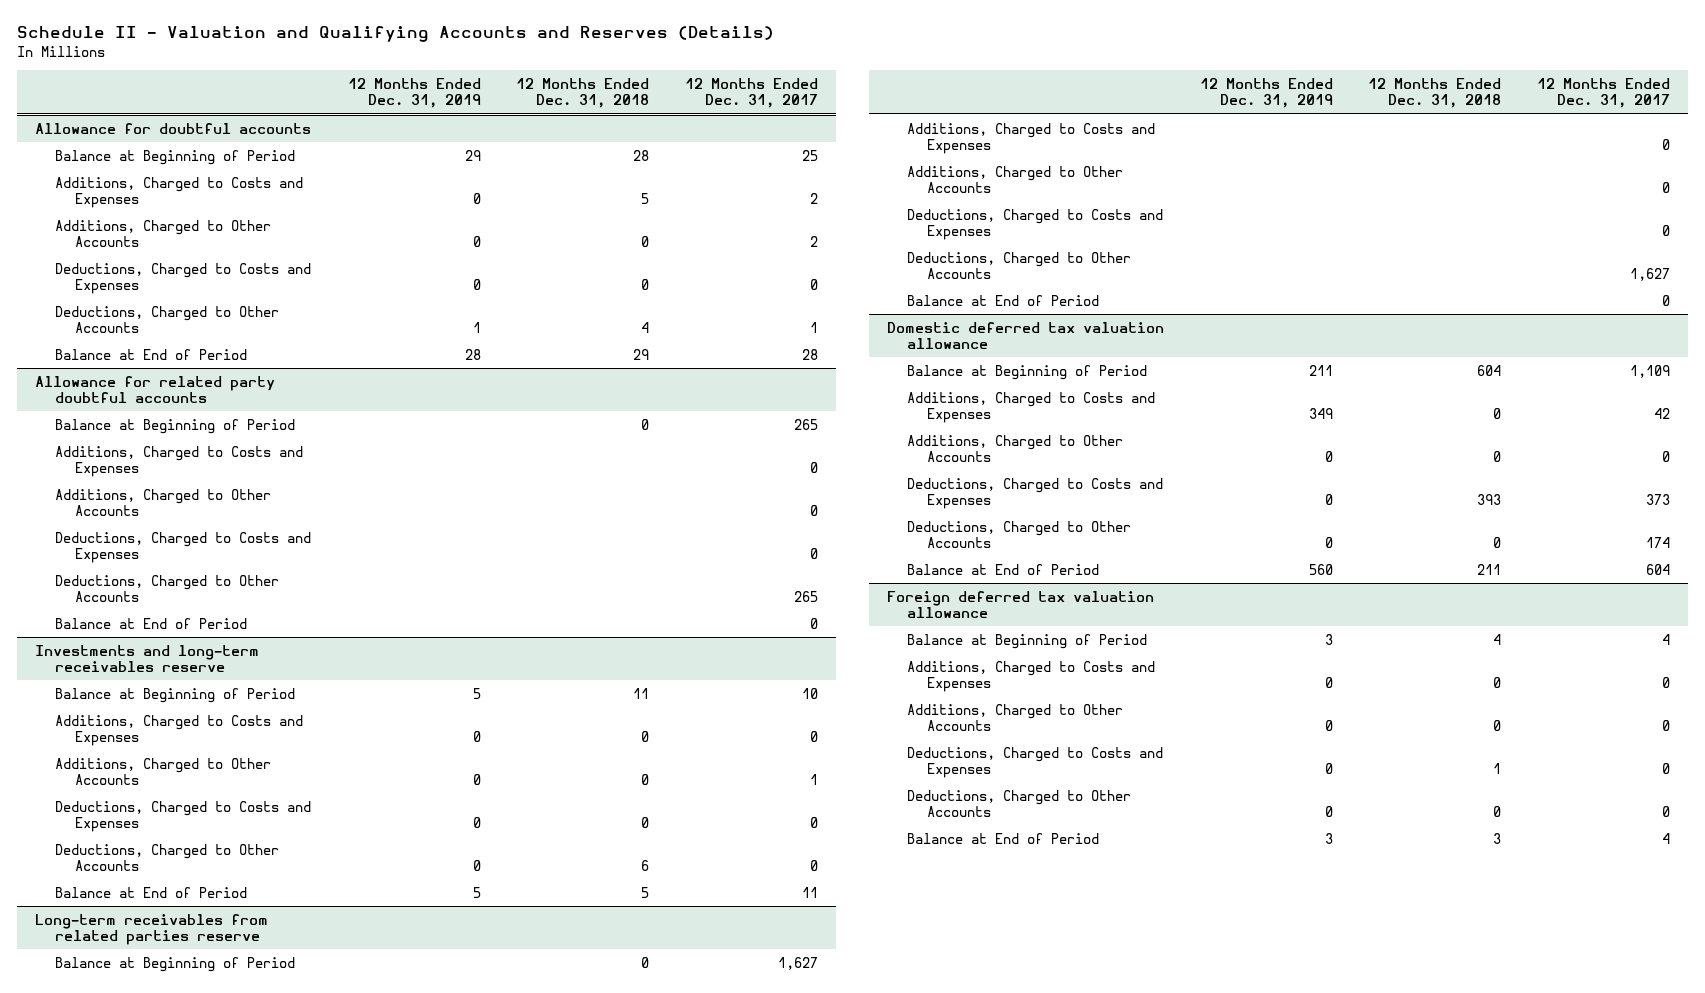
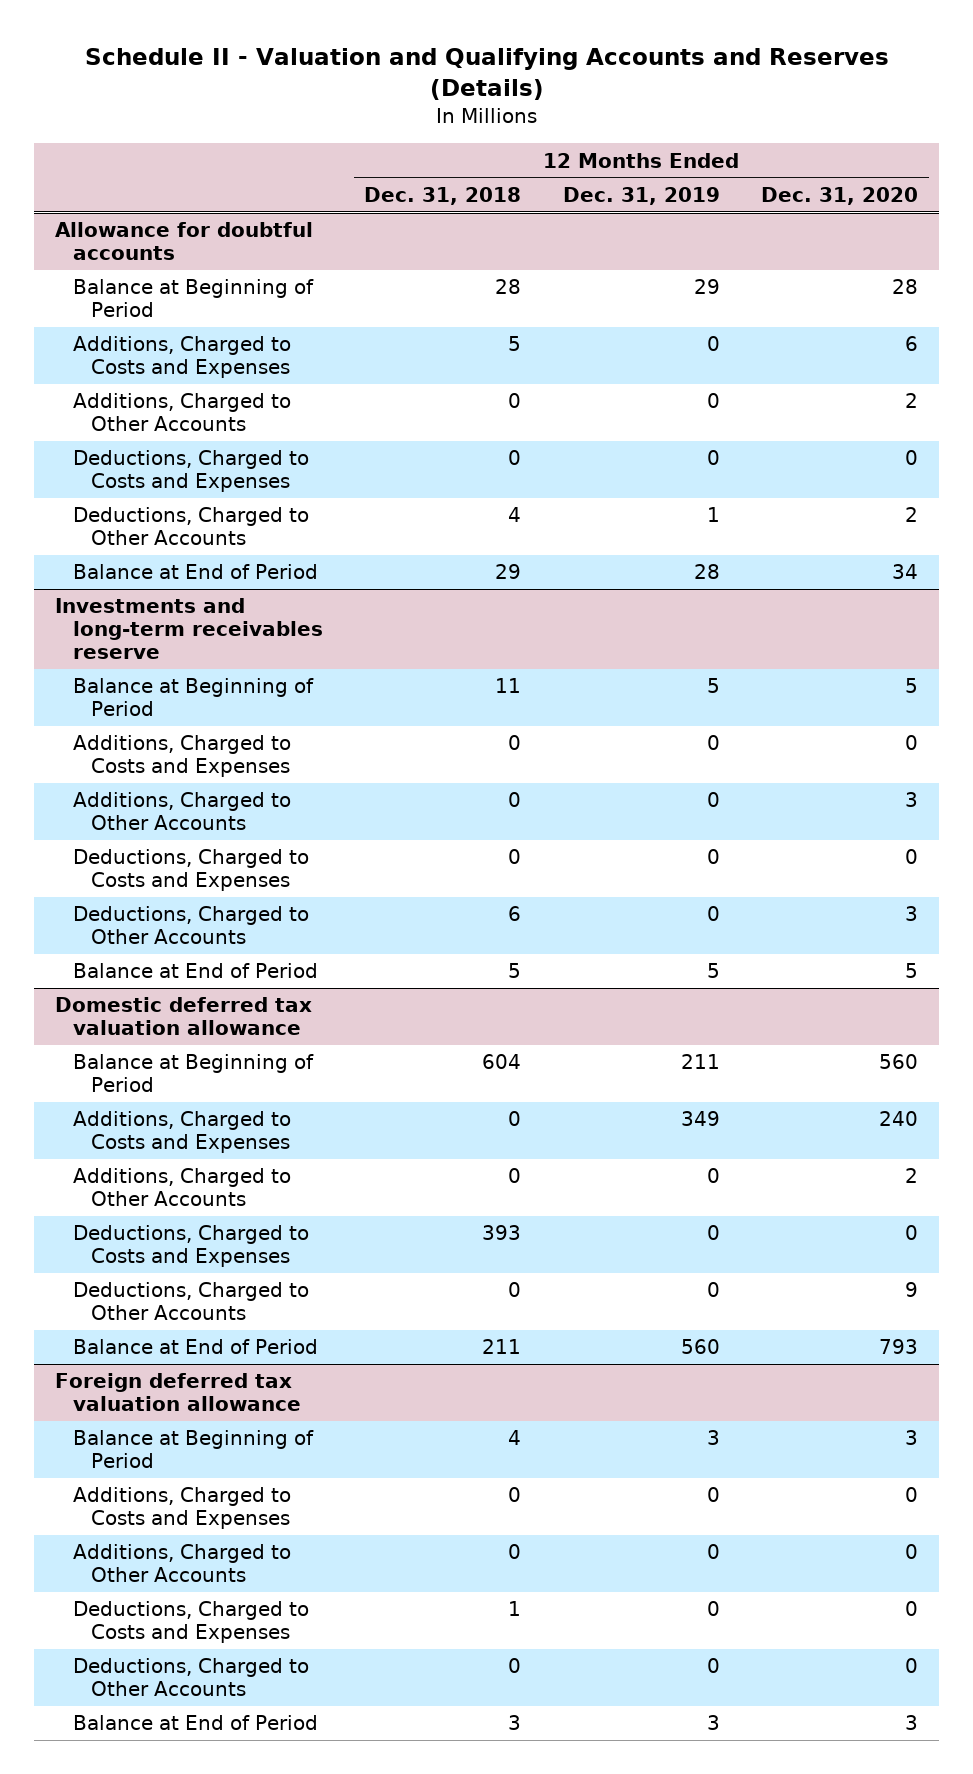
- | 12 Months Ended Dec. 31, 2019 | 12 Months Ended Dec. 31, 2018 | 12 Months Ended Dec. 31, 2017
+ | 12 Months Ended Dec. 31, 2018 | 12 Months Ended Dec. 31, 2019 | 12 Months Ended Dec. 31, 2020
- Allowance for related party doubtful accounts
- Balance at Beginning of Period | | 0 | 265
- Additions, Charged to Costs and Expenses | | | 0
- Additions, Charged to Other Accounts | | | 0
- Deductions, Charged to Costs and Expenses | | | 0
- Deductions, Charged to Other Accounts | | | 265
- Balance at End of Period | | | 0
- Long-term receivables from related parties reserve
- Balance at Beginning of Period | | 0 | 1,627
- Additions, Charged to Costs and Expenses | | | 0
- Additions, Charged to Other Accounts | | | 0
- Deductions, Charged to Costs and Expenses | | | 0
- Deductions, Charged to Other Accounts | | | 1,627
- Balance at End of Period | | | 0

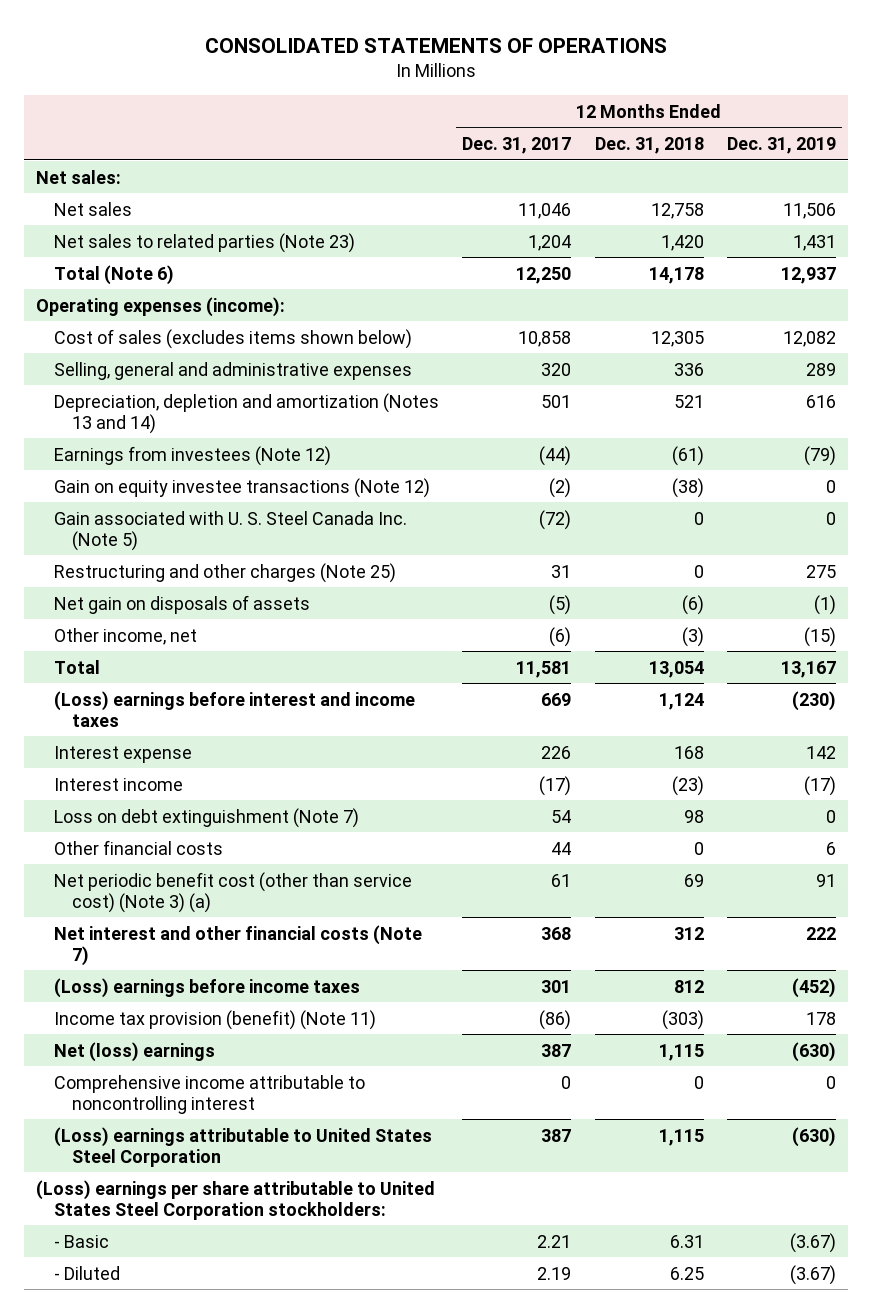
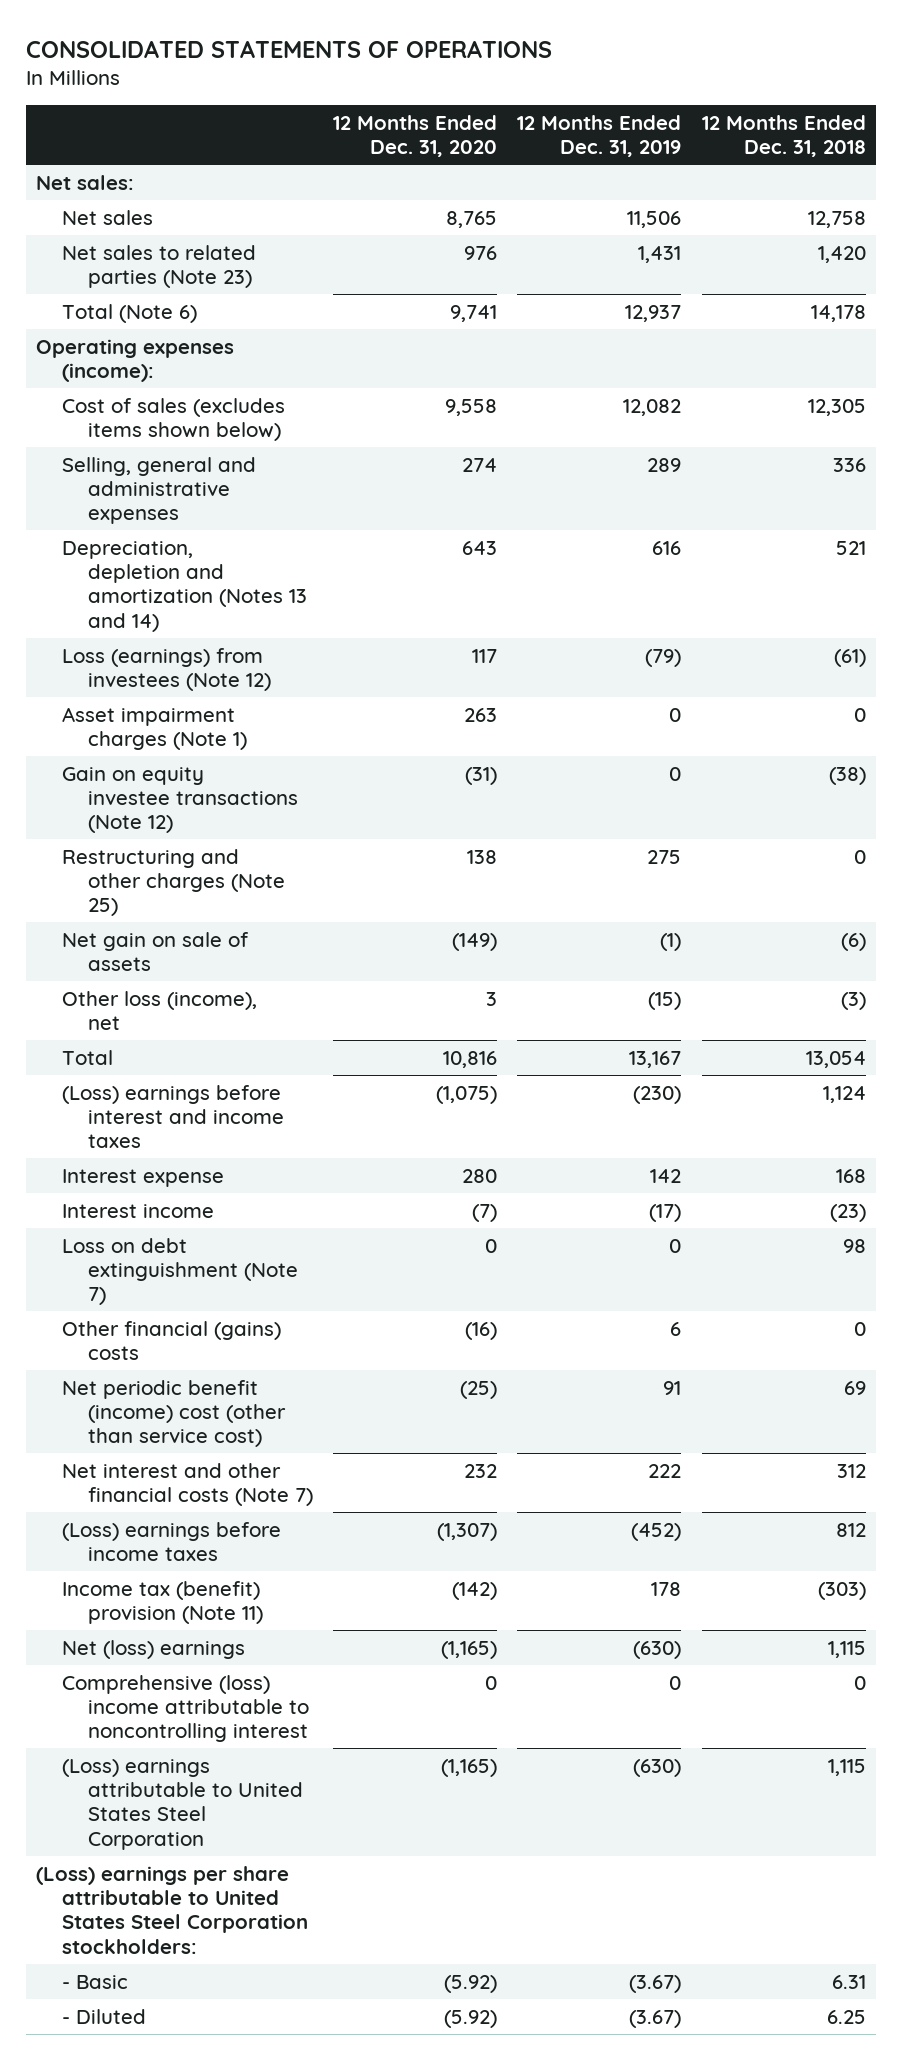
- | 12 Months Ended Dec. 31, 2017 | 12 Months Ended Dec. 31, 2018 | 12 Months Ended Dec. 31, 2019
+ | 12 Months Ended Dec. 31, 2020 | 12 Months Ended Dec. 31, 2019 | 12 Months Ended Dec. 31, 2018
- Earnings from investees (Note 12) | (44) | (61) | (79)
+ Loss (earnings) from investees (Note 12) | 117 | (79) | (61)
+ Asset impairment charges (Note 1) | 263 | 0 | 0
- Gain associated with U. S. Steel Canada Inc. (Note 5) | (72) | 0 | 0
- Net gain on disposals of assets | (5) | (6) | (1)
- Other income, net | (6) | (3) | (15)
+ Net gain on sale of assets | (149) | (1) | (6)
+ Other loss (income), net | 3 | (15) | (3)
- Other financial costs | 44 | 0 | 6
- Net periodic benefit cost (other than service cost) (Note 3) (a) | 61 | 69 | 91
+ Other financial (gains) costs | (16) | 6 | 0
+ Net periodic benefit (income) cost (other than service cost) | (25) | 91 | 69
- Income tax provision (benefit) (Note 11) | (86) | (303) | 178
+ Income tax (benefit) provision (Note 11) | (142) | 178 | (303)
- Comprehensive income attributable to noncontrolling interest | 0 | 0 | 0
+ Comprehensive (loss) income attributable to noncontrolling interest | 0 | 0 | 0

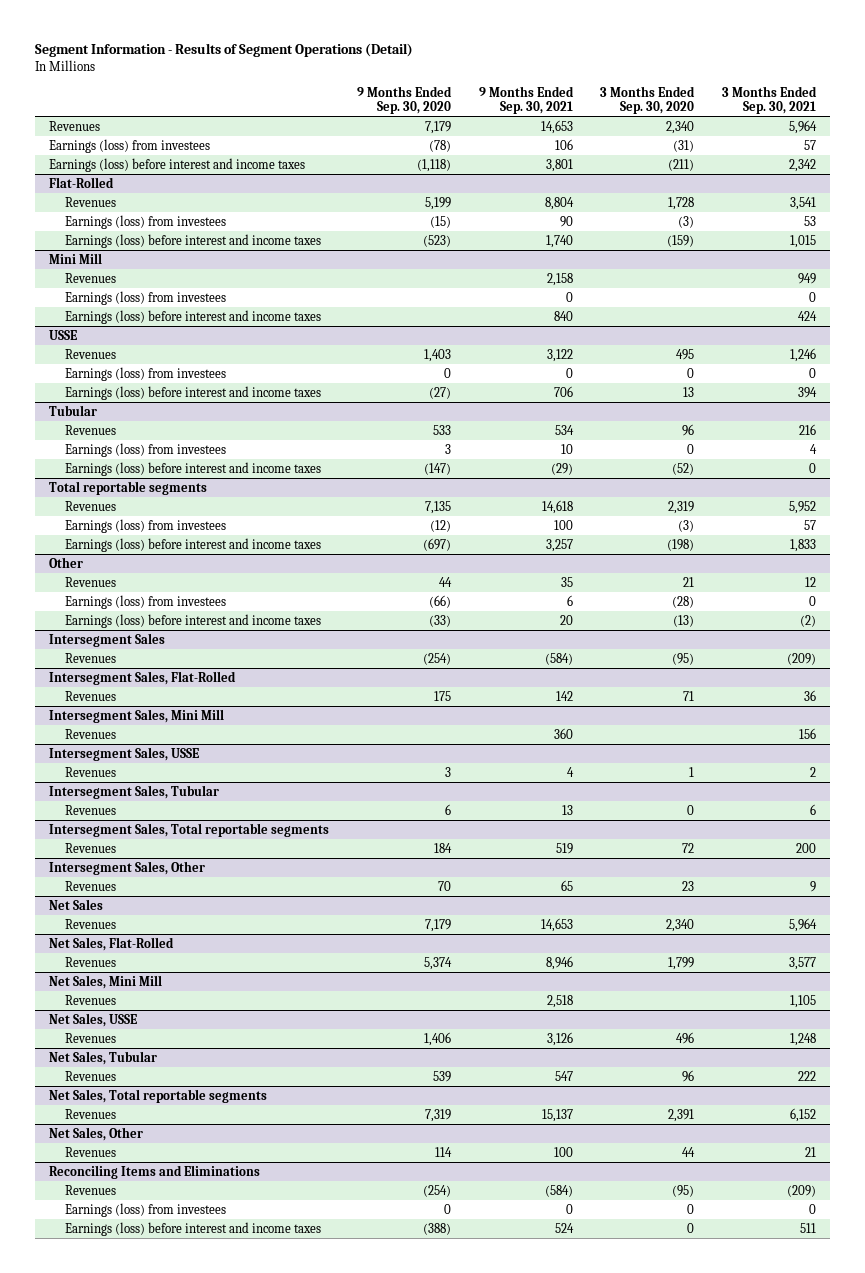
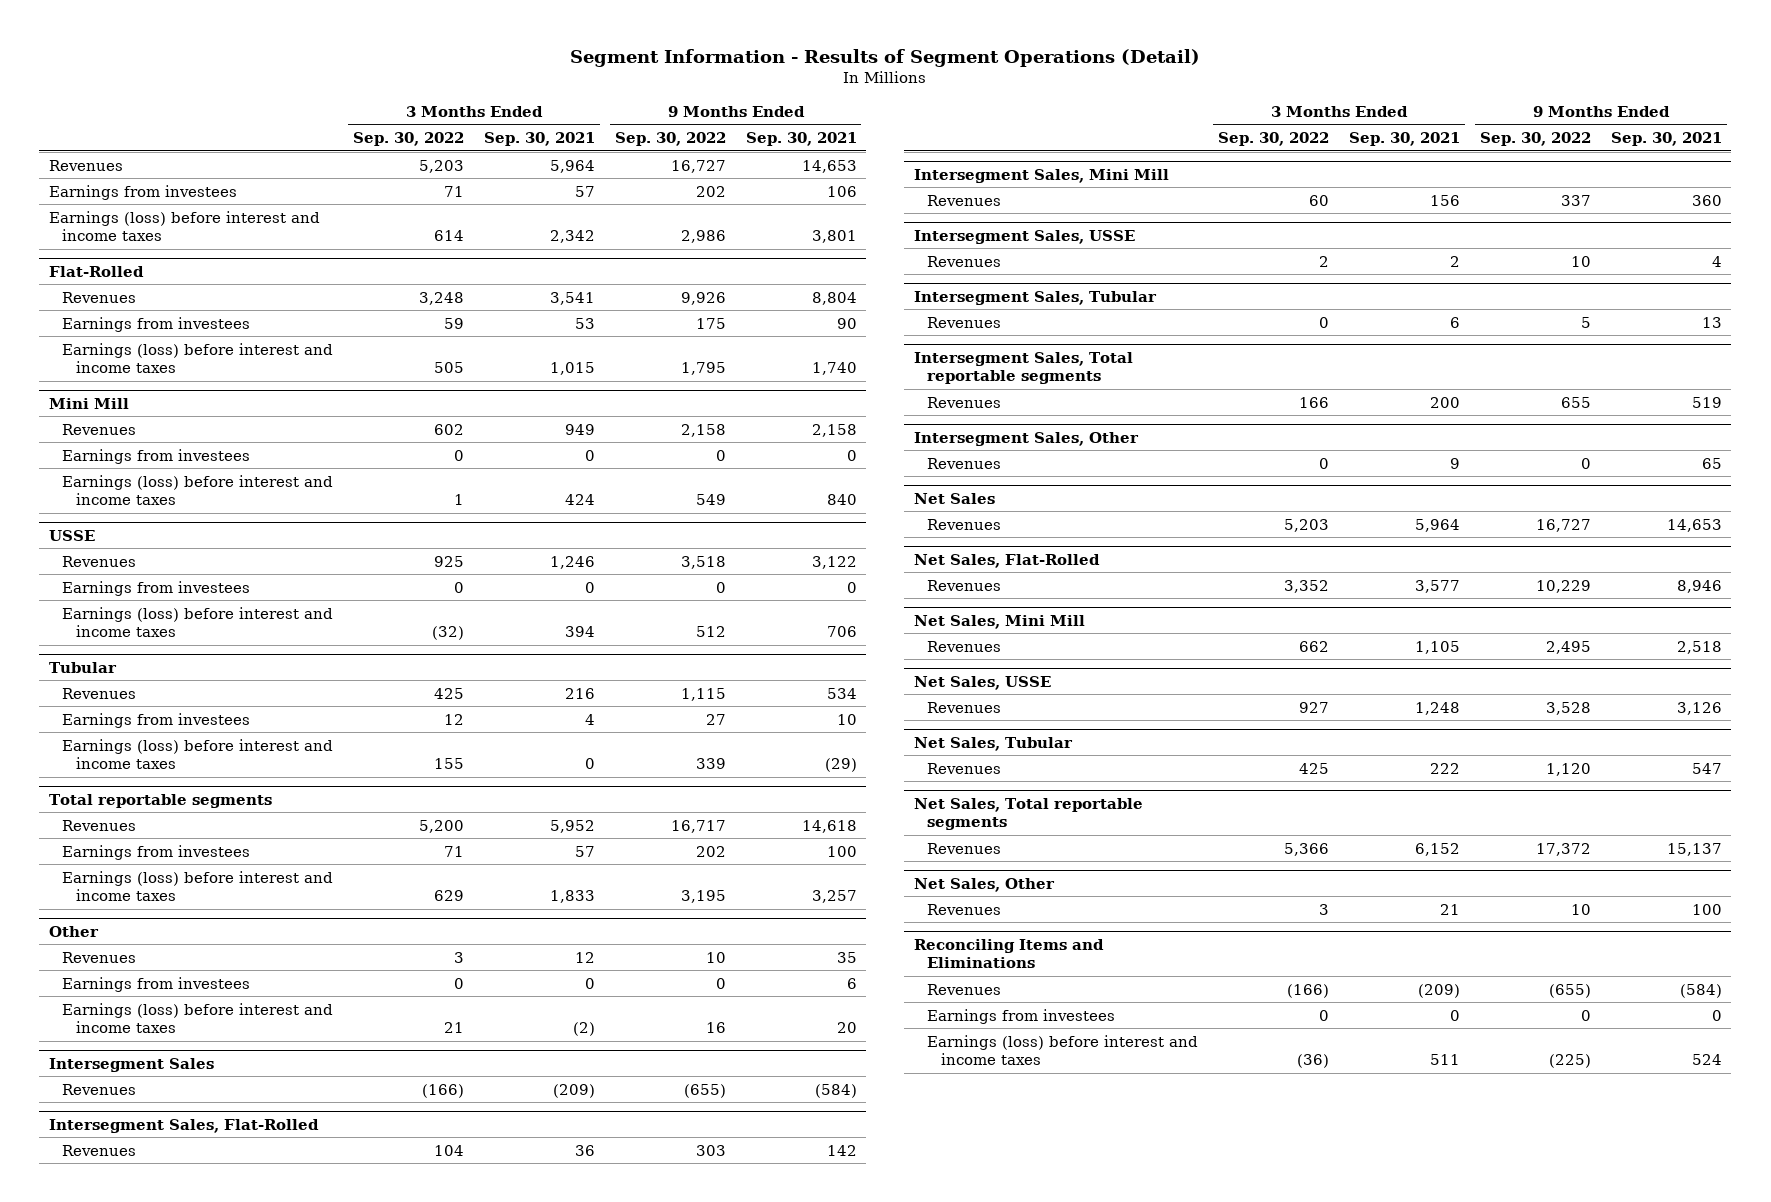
- | 9 Months Ended Sep. 30, 2020 | 9 Months Ended Sep. 30, 2021 | 3 Months Ended Sep. 30, 2020 | 3 Months Ended Sep. 30, 2021
+ | 3 Months Ended Sep. 30, 2022 | 3 Months Ended Sep. 30, 2021 | 9 Months Ended Sep. 30, 2022 | 9 Months Ended Sep. 30, 2021
- Earnings (loss) from investees | (78) | 106 | (31) | 57
+ Earnings from investees | 71 | 57 | 202 | 106
@ Flat-Rolled
- Earnings (loss) from investees | (15) | 90 | (3) | 53
+ Earnings from investees | 59 | 53 | 175 | 90
@ Mini Mill
- Earnings (loss) from investees | | 0 | | 0
+ Earnings from investees | 0 | 0 | 0 | 0
@ USSE
- Earnings (loss) from investees | 0 | 0 | 0 | 0
+ Earnings from investees | 0 | 0 | 0 | 0
@ Tubular
- Earnings (loss) from investees | 3 | 10 | 0 | 4
+ Earnings from investees | 12 | 4 | 27 | 10
@ Total reportable segments
- Earnings (loss) from investees | (12) | 100 | (3) | 57
+ Earnings from investees | 71 | 57 | 202 | 100
@ Other
- Earnings (loss) from investees | (66) | 6 | (28) | 0
+ Earnings from investees | 0 | 0 | 0 | 6
@ Reconciling Items and Eliminations
- Earnings (loss) from investees | 0 | 0 | 0 | 0
+ Earnings from investees | 0 | 0 | 0 | 0

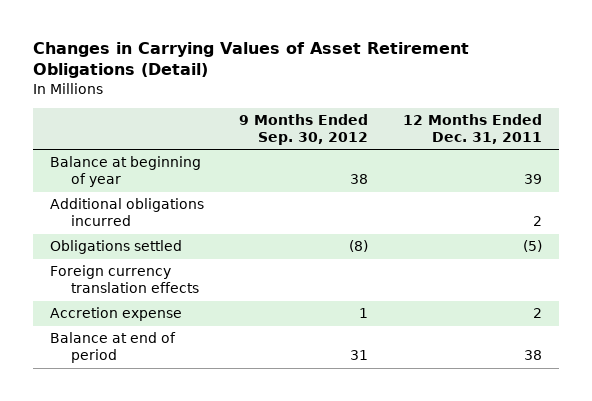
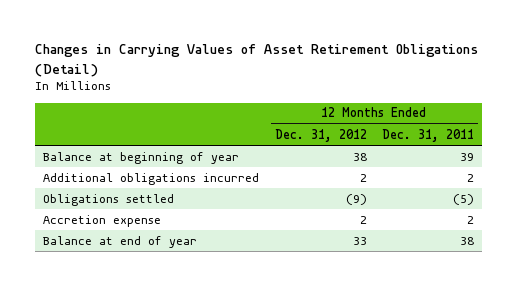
- | 9 Months Ended Sep. 30, 2012 | 12 Months Ended Dec. 31, 2011
+ | 12 Months Ended Dec. 31, 2012 | 12 Months Ended Dec. 31, 2011
- Foreign currency translation effects
- Balance at end of period | 31 | 38
+ Balance at end of year | 33 | 38

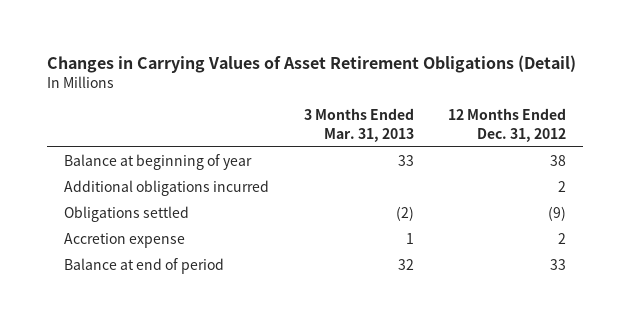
- | 12 Months Ended Dec. 31, 2012 | 12 Months Ended Dec. 31, 2011
+ | 3 Months Ended Mar. 31, 2013 | 12 Months Ended Dec. 31, 2012
- Balance at end of year | 33 | 38
+ Balance at end of period | 32 | 33

